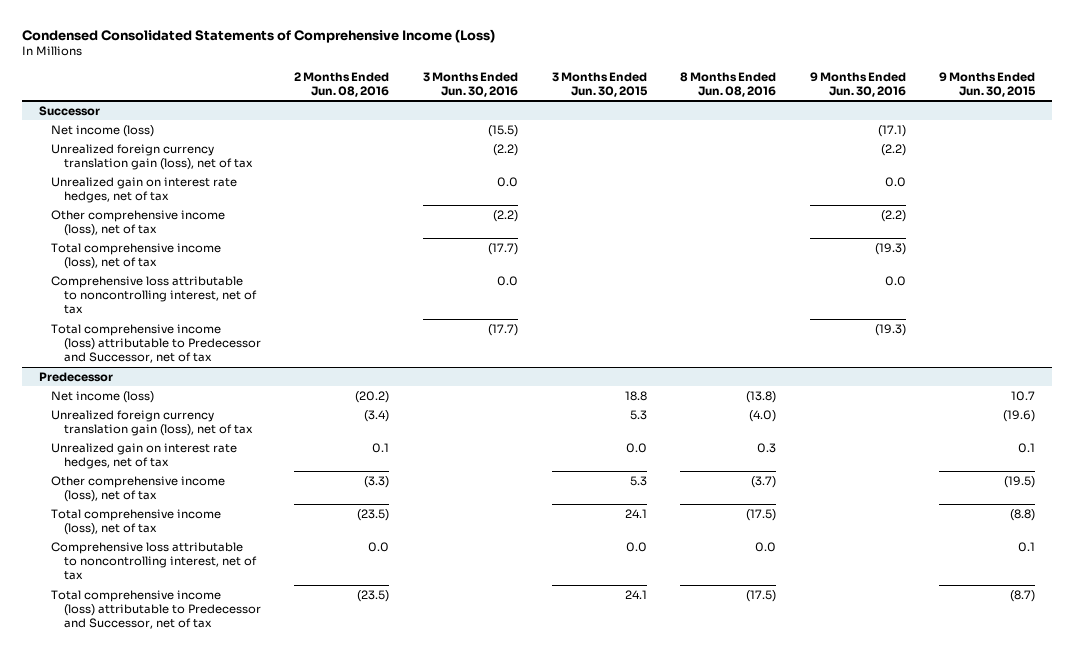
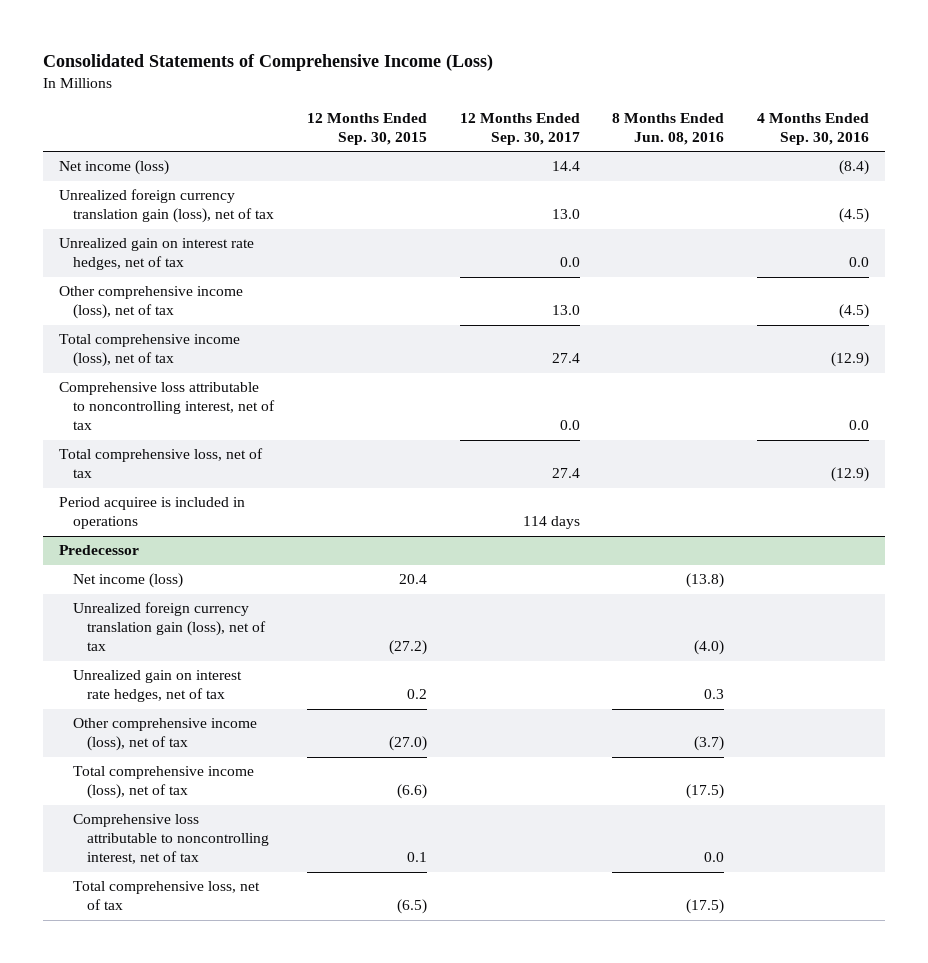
- Condensed Consolidated Statements of Comprehensive Income (Loss)
+ Consolidated Statements of Comprehensive Income (Loss)
- | 2 Months Ended Jun. 08, 2016 | 3 Months Ended Jun. 30, 2016 | 3 Months Ended Jun. 30, 2015 | 8 Months Ended Jun. 08, 2016 | 9 Months Ended Jun. 30, 2016 | 9 Months Ended Jun. 30, 2015
+ | 12 Months Ended Sep. 30, 2015 | 12 Months Ended Sep. 30, 2017 | 8 Months Ended Jun. 08, 2016 | 4 Months Ended Sep. 30, 2016
- Successor
- Net income (loss) | | (15.5) | | | (17.1) |
- Unrealized foreign currency translation gain (loss), net of tax | | (2.2) | | | (2.2) |
- Unrealized gain on interest rate hedges, net of tax | | 0.0 | | | 0.0 |
- Other comprehensive income (loss), net of tax | | (2.2) | | | (2.2) |
- Total comprehensive income (loss), net of tax | | (17.7) | | | (19.3) |
- Comprehensive loss attributable to noncontrolling interest, net of tax | | 0.0 | | | 0.0 |
- Total comprehensive income (loss) attributable to Predecessor and Successor, net of tax | | (17.7) | | | (19.3) |
+ Net income (loss) | | 14.4 | | (8.4)
+ Unrealized foreign currency translation gain (loss), net of tax | | 13.0 | | (4.5)
+ Unrealized gain on interest rate hedges, net of tax | | 0.0 | | 0.0
+ Other comprehensive income (loss), net of tax | | 13.0 | | (4.5)
+ Total comprehensive income (loss), net of tax | | 27.4 | | (12.9)
+ Comprehensive loss attributable to noncontrolling interest, net of tax | | 0.0 | | 0.0
+ Total comprehensive loss, net of tax | | 27.4 | | (12.9)
+ Period acquiree is included in operations | | 114 days | |
@ Predecessor
- Total comprehensive income (loss) attributable to Predecessor and Successor, net of tax | (23.5) | | 24.1 | (17.5) | | (8.7)
+ Total comprehensive loss, net of tax | (6.5) | | (17.5) |

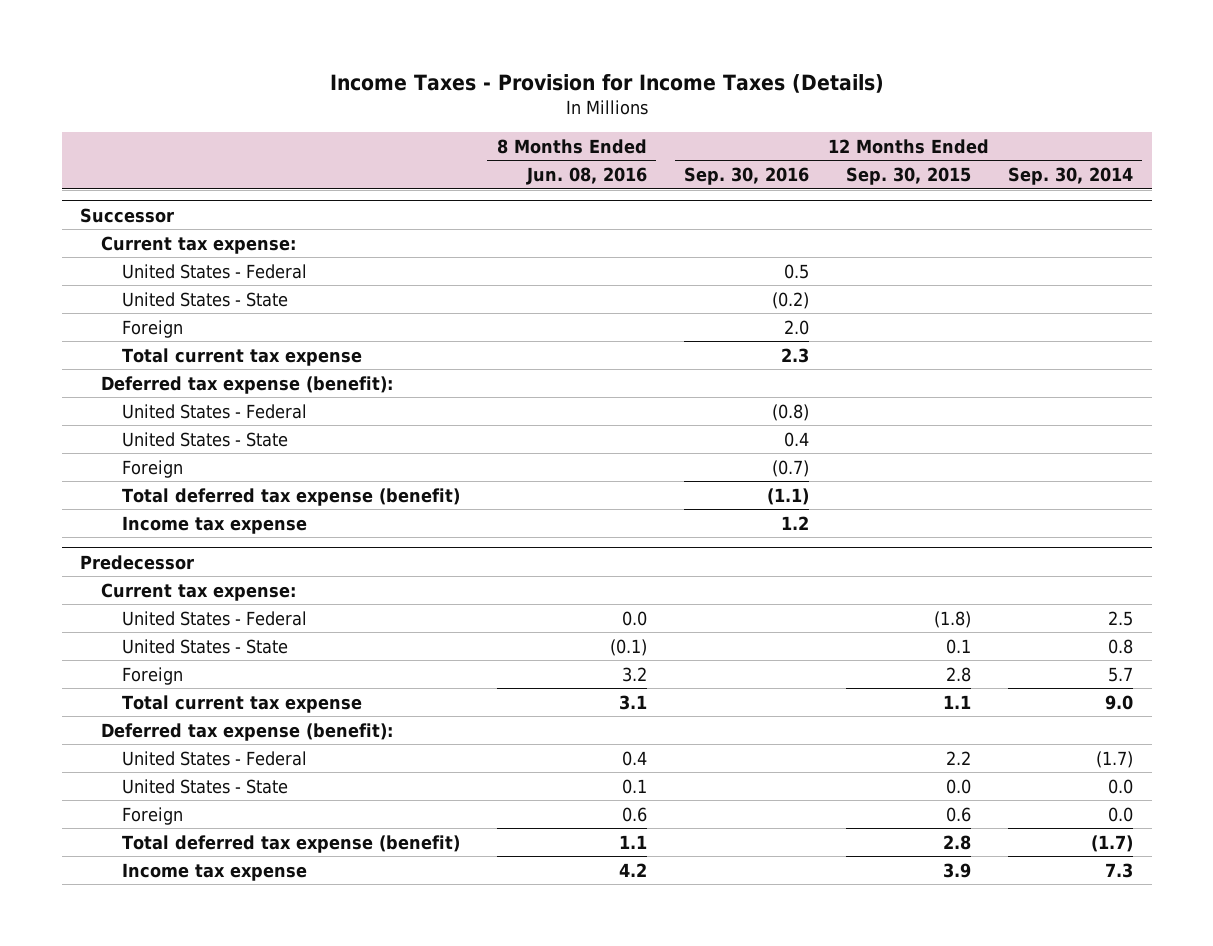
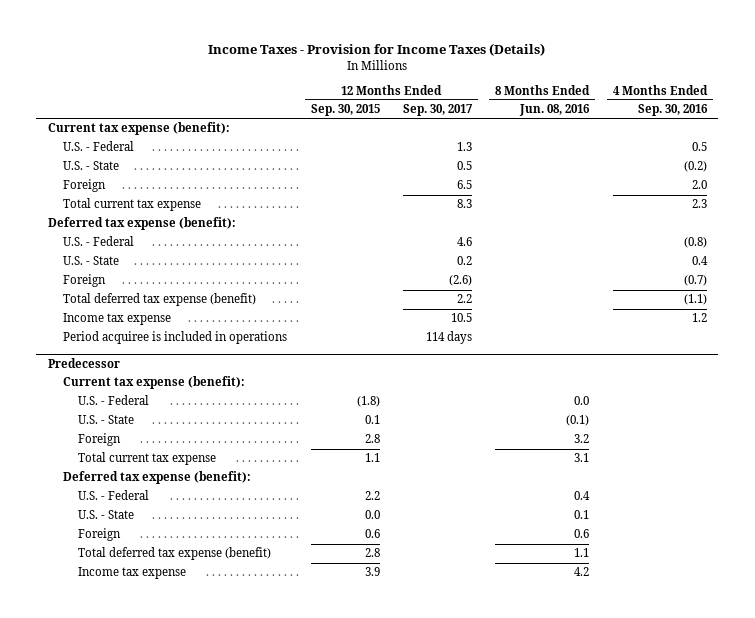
- | 8 Months Ended Jun. 08, 2016 | 12 Months Ended Sep. 30, 2016 | 12 Months Ended Sep. 30, 2015 | 12 Months Ended Sep. 30, 2014
+ | 12 Months Ended Sep. 30, 2015 | 12 Months Ended Sep. 30, 2017 | 8 Months Ended Jun. 08, 2016 | 4 Months Ended Sep. 30, 2016
- Successor
- Current tax expense:
- United States - Federal | | 0.5 | |
- United States - State | | (0.2) | |
- Foreign | | 2.0 | |
- Total current tax expense | | 2.3 | |
- Deferred tax expense (benefit):
- United States - Federal | | (0.8) | |
- United States - State | | 0.4 | |
- Foreign | | (0.7) | |
- Total deferred tax expense (benefit) | | (1.1) | |
- Income tax expense | | 1.2 | |
+ Current tax expense (benefit):
+ U.S. - Federal | | 1.3 | | 0.5
+ U.S. - State | | 0.5 | | (0.2)
+ Foreign | | 6.5 | | 2.0
+ Total current tax expense | | 8.3 | | 2.3
+ Deferred tax expense (benefit):
+ U.S. - Federal | | 4.6 | | (0.8)
+ U.S. - State | | 0.2 | | 0.4
+ Foreign | | (2.6) | | (0.7)
+ Total deferred tax expense (benefit) | | 2.2 | | (1.1)
+ Income tax expense | | 10.5 | | 1.2
+ Period acquiree is included in operations | | 114 days | |
@ Predecessor
- Current tax expense:
- United States - Federal | 0.0 | | (1.8) | 2.5
- United States - State | (0.1) | | 0.1 | 0.8
+ Current tax expense (benefit):
+ U.S. - Federal | (1.8) | | 0.0 |
+ U.S. - State | 0.1 | | (0.1) |
- United States - Federal | 0.4 | | 2.2 | (1.7)
- United States - State | 0.1 | | 0.0 | 0.0
+ U.S. - Federal | 2.2 | | 0.4 |
+ U.S. - State | 0.0 | | 0.1 |

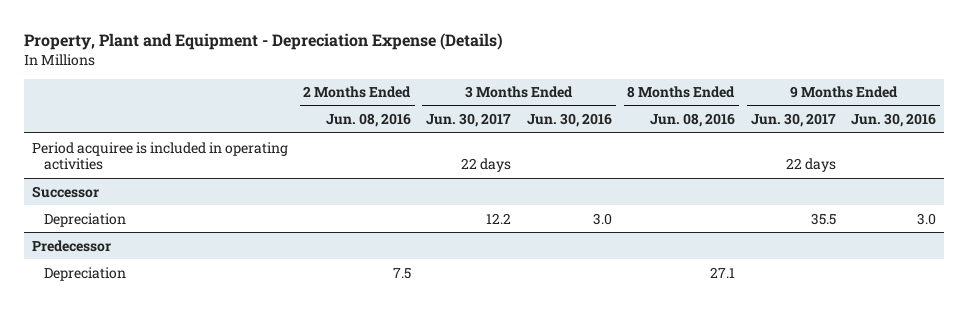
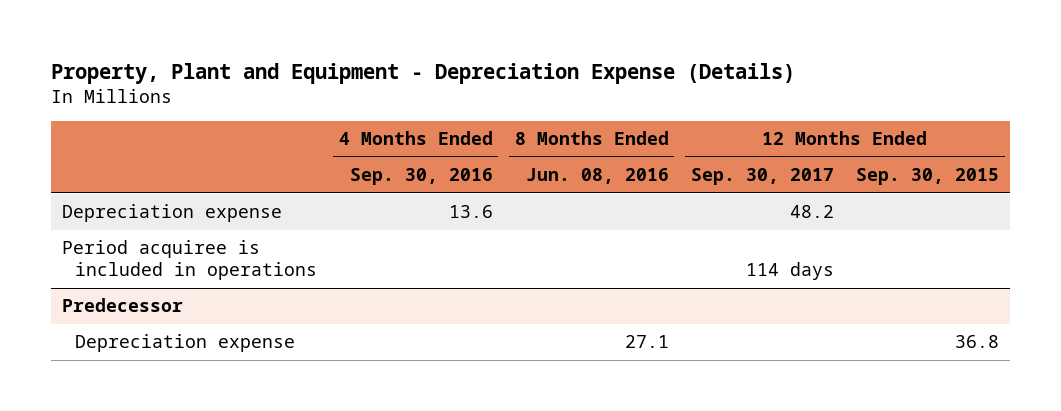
- | 2 Months Ended Jun. 08, 2016 | 3 Months Ended Jun. 30, 2017 | 3 Months Ended Jun. 30, 2016 | 8 Months Ended Jun. 08, 2016 | 9 Months Ended Jun. 30, 2017 | 9 Months Ended Jun. 30, 2016
+ | 4 Months Ended Sep. 30, 2016 | 8 Months Ended Jun. 08, 2016 | 12 Months Ended Sep. 30, 2017 | 12 Months Ended Sep. 30, 2015
- Period acquiree is included in operating activities | | 22 days | | | 22 days |
- Successor
- Depreciation | | 12.2 | 3.0 | | 35.5 | 3.0
+ Depreciation expense | 13.6 | | 48.2 |
+ Period acquiree is included in operations | | | 114 days |
@ Predecessor
- Depreciation | 7.5 | | | 27.1 | |
+ Depreciation expense | | 27.1 | | 36.8

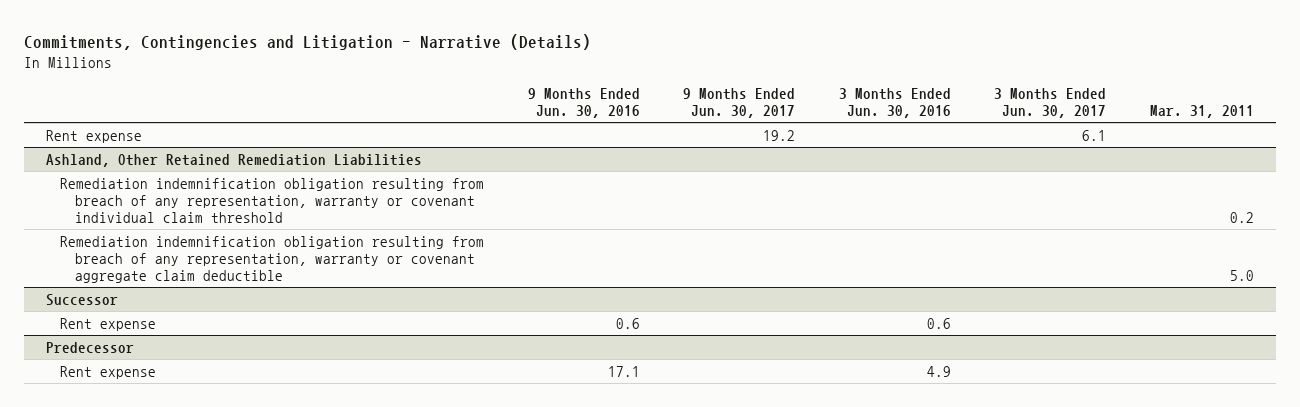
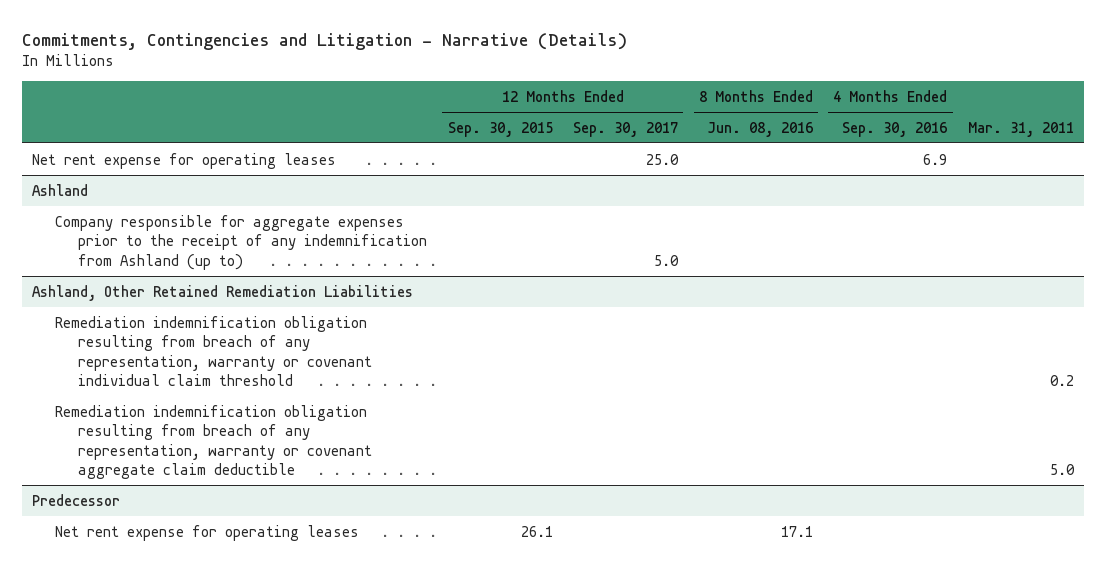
- | 9 Months Ended Jun. 30, 2016 | 9 Months Ended Jun. 30, 2017 | 3 Months Ended Jun. 30, 2016 | 3 Months Ended Jun. 30, 2017 | Mar. 31, 2011
+ | 12 Months Ended Sep. 30, 2015 | 12 Months Ended Sep. 30, 2017 | 8 Months Ended Jun. 08, 2016 | 4 Months Ended Sep. 30, 2016 | Mar. 31, 2011
- Rent expense | | 19.2 | | 6.1 |
+ Net rent expense for operating leases | | 25.0 | | 6.9 |
+ Ashland
+ Company responsible for aggregate expenses prior to the receipt of any indemnification from Ashland (up to) | | 5.0 | | |
- Successor
- Rent expense | 0.6 | | 0.6 | |
@ Predecessor
- Rent expense | 17.1 | | 4.9 | |
+ Net rent expense for operating leases | 26.1 | | 17.1 | |

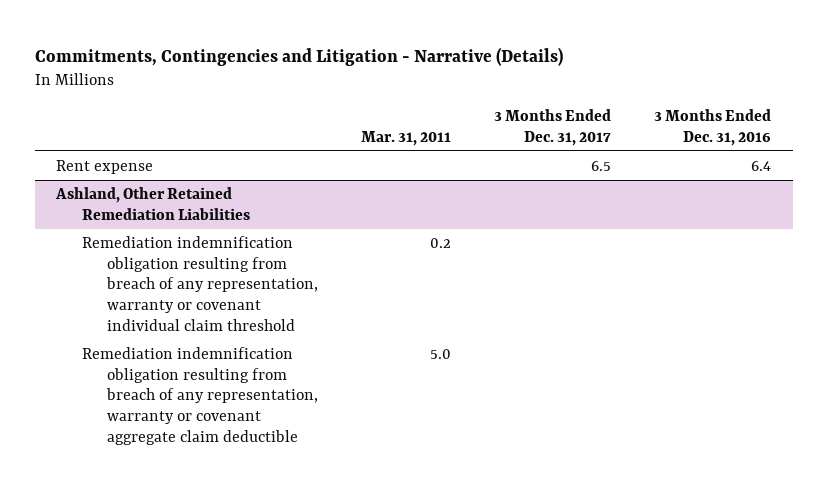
- | 12 Months Ended Sep. 30, 2015 | 12 Months Ended Sep. 30, 2017 | 8 Months Ended Jun. 08, 2016 | 4 Months Ended Sep. 30, 2016 | Mar. 31, 2011
+ | Mar. 31, 2011 | 3 Months Ended Dec. 31, 2017 | 3 Months Ended Dec. 31, 2016
- Net rent expense for operating leases | | 25.0 | | 6.9 |
- Ashland
- Company responsible for aggregate expenses prior to the receipt of any indemnification from Ashland (up to) | | 5.0 | | |
+ Rent expense | | 6.5 | 6.4
- Predecessor
- Net rent expense for operating leases | 26.1 | | 17.1 | |

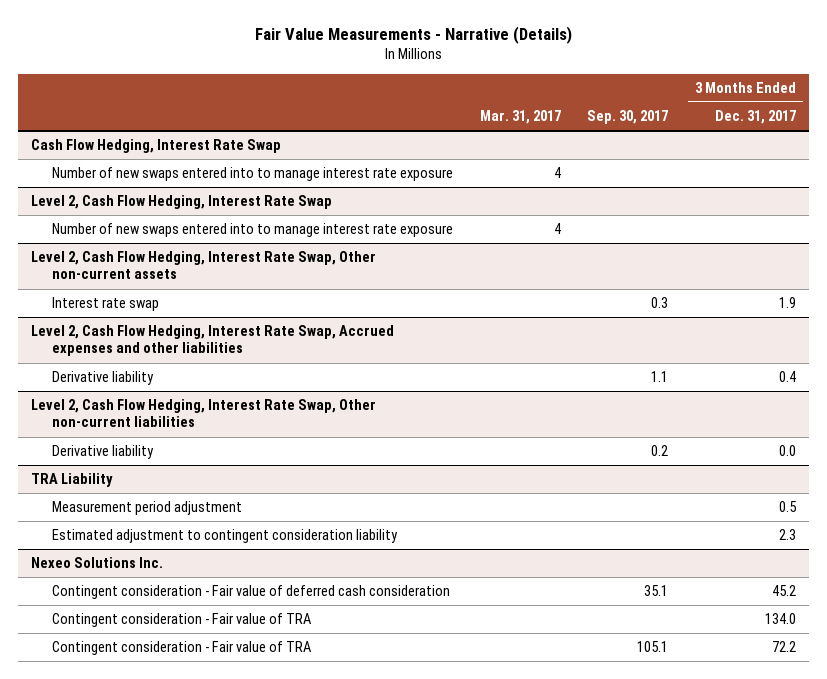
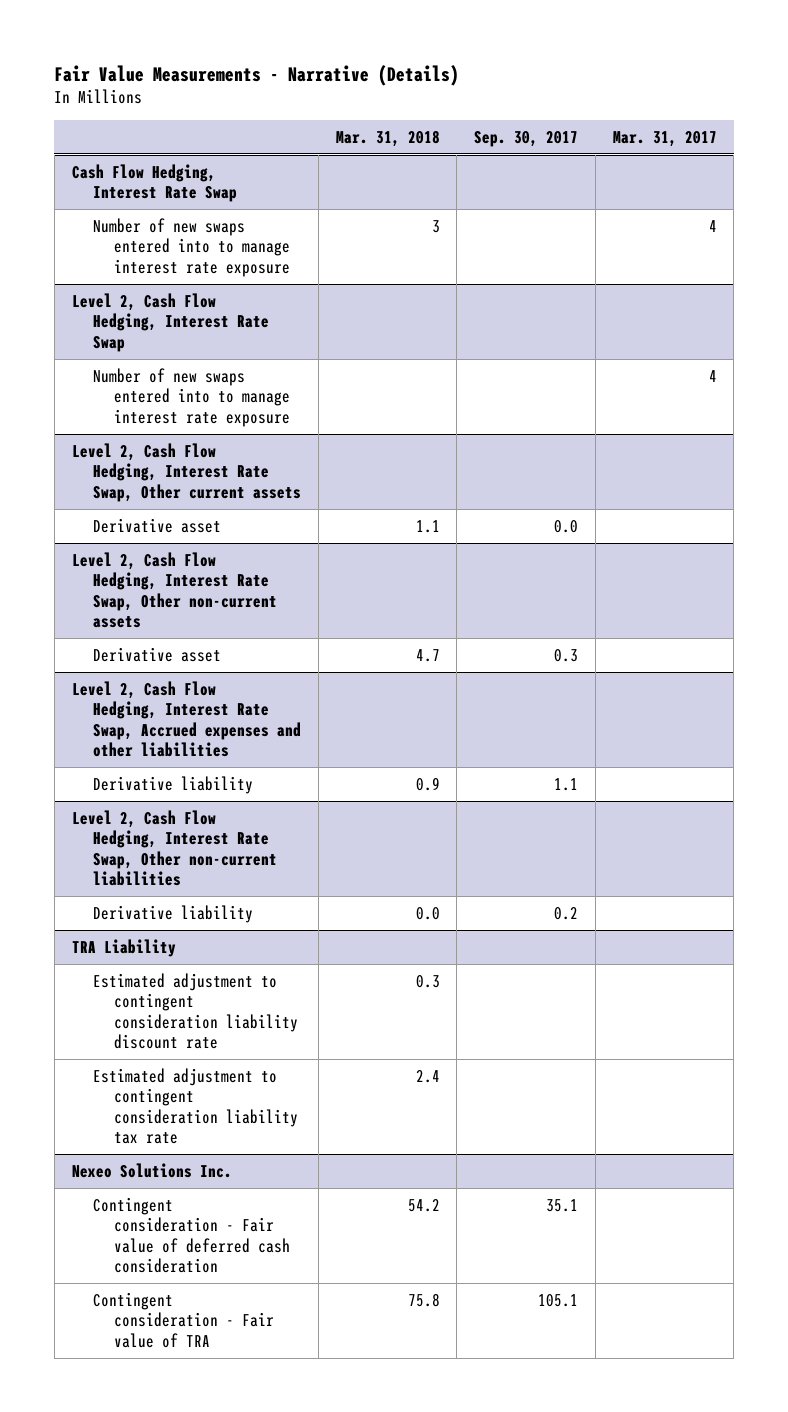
- | Mar. 31, 2017 | Sep. 30, 2017 | 3 Months Ended Dec. 31, 2017
+ | Mar. 31, 2018 | Sep. 30, 2017 | Mar. 31, 2017
+ Level 2, Cash Flow Hedging, Interest Rate Swap, Other current assets
+ Derivative asset | 1.1 | 0.0 |
@ Level 2, Cash Flow Hedging, Interest Rate Swap, Other non-current assets
- Interest rate swap | | 0.3 | 1.9
+ Derivative asset | 4.7 | 0.3 |
@ TRA Liability
- Measurement period adjustment | | | 0.5
- Estimated adjustment to contingent consideration liability | | | 2.3
+ Estimated adjustment to contingent consideration liability discount rate | 0.3 | |
+ Estimated adjustment to contingent consideration liability tax rate | 2.4 | |
@ Nexeo Solutions Inc.
- Contingent consideration - Fair value of TRA | | | 134.0

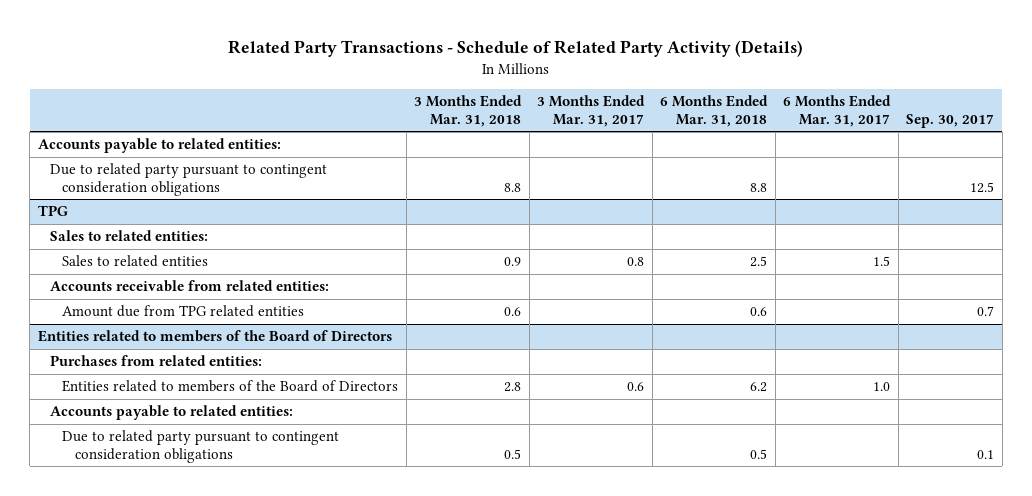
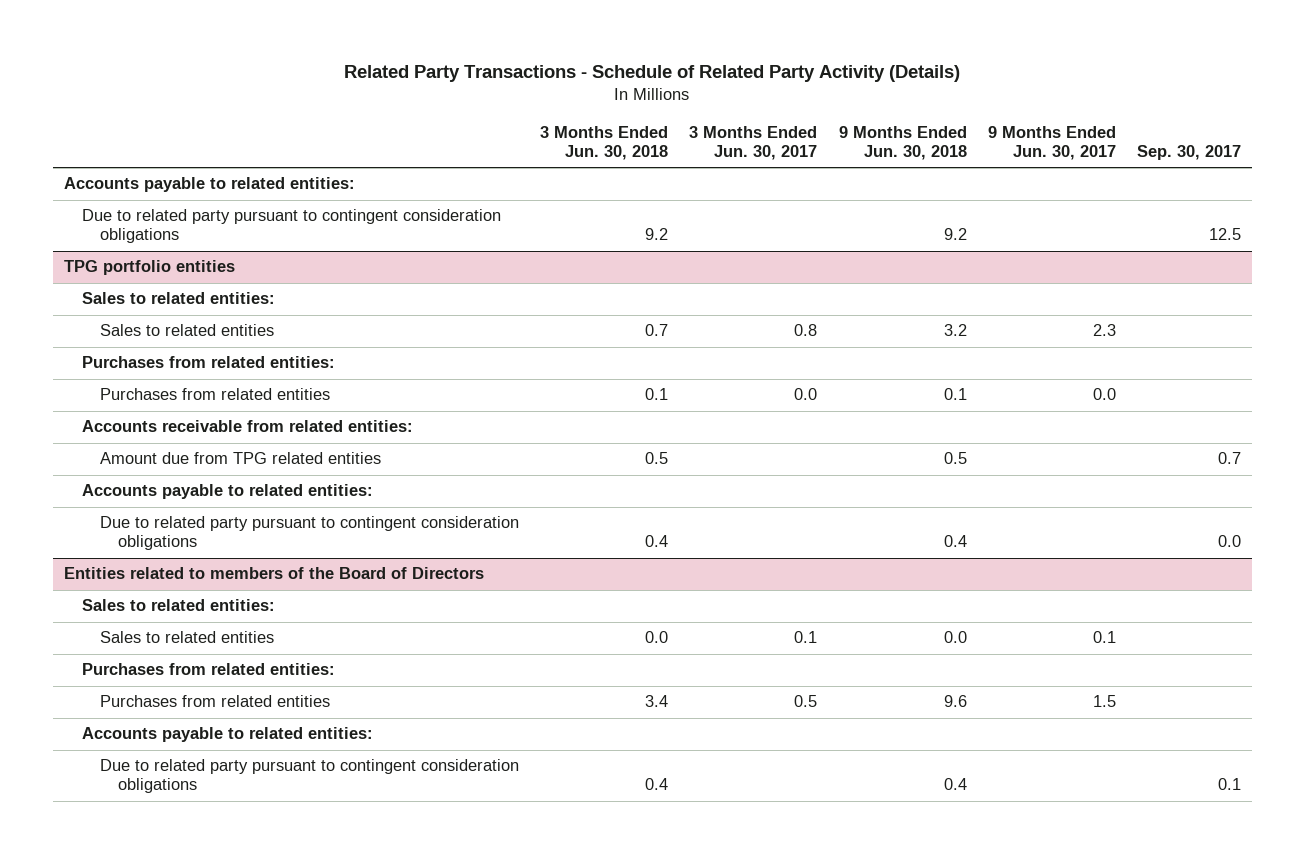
- | 3 Months Ended Mar. 31, 2018 | 3 Months Ended Mar. 31, 2017 | 6 Months Ended Mar. 31, 2018 | 6 Months Ended Mar. 31, 2017 | Sep. 30, 2017
+ | 3 Months Ended Jun. 30, 2018 | 3 Months Ended Jun. 30, 2017 | 9 Months Ended Jun. 30, 2018 | 9 Months Ended Jun. 30, 2017 | Sep. 30, 2017
- TPG
+ TPG portfolio entities
+ Purchases from related entities:
+ Purchases from related entities | 0.1 | 0.0 | 0.1 | 0.0 |
+ Accounts payable to related entities:
+ Due to related party pursuant to contingent consideration obligations | 0.4 | | 0.4 | | 0.0
@ Entities related to members of the Board of Directors
+ Sales to related entities:
+ Sales to related entities | 0.0 | 0.1 | 0.0 | 0.1 |
- Entities related to members of the Board of Directors | 2.8 | 0.6 | 6.2 | 1.0 |
+ Purchases from related entities | 3.4 | 0.5 | 9.6 | 1.5 |

